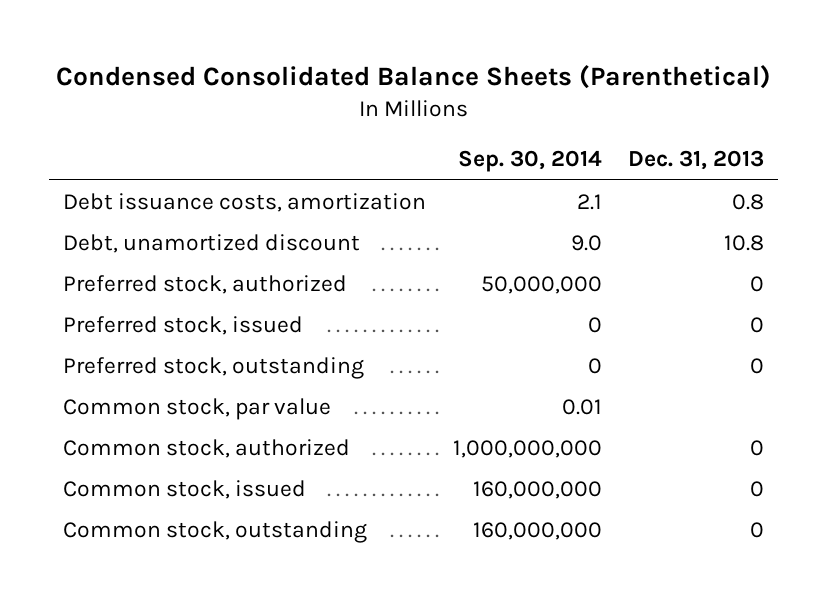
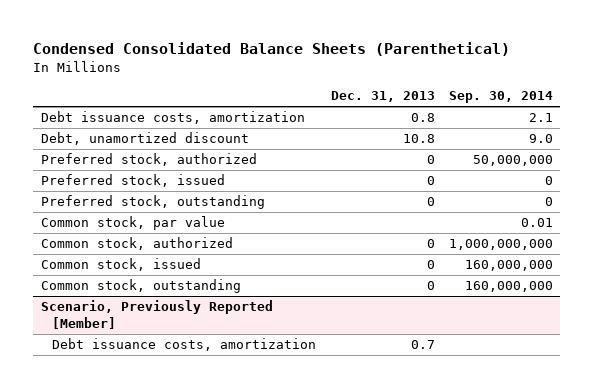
- | Sep. 30, 2014 | Dec. 31, 2013
+ | Dec. 31, 2013 | Sep. 30, 2014
+ Scenario, Previously Reported [Member]
+ Debt issuance costs, amortization | 0.7 |

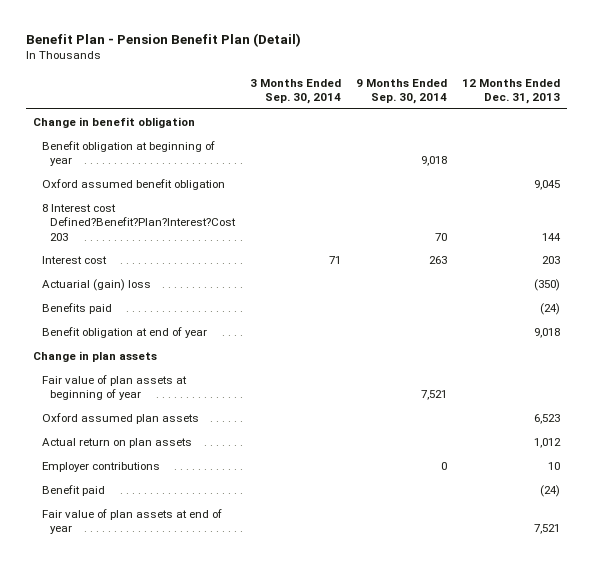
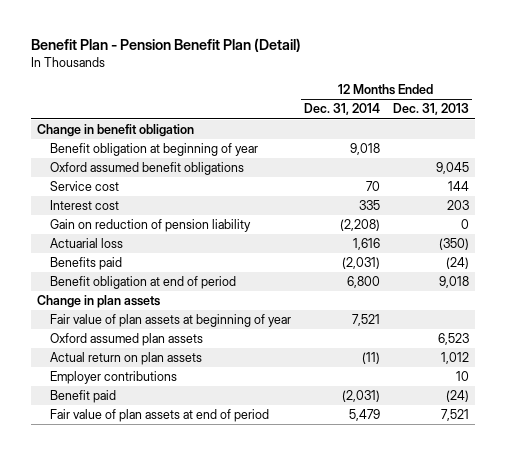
- | 3 Months Ended Sep. 30, 2014 | 9 Months Ended Sep. 30, 2014 | 12 Months Ended Dec. 31, 2013
+ | 12 Months Ended Dec. 31, 2014 | 12 Months Ended Dec. 31, 2013
- Oxford assumed benefit obligation | | | 9,045
- 8 Interest cost Defined?Benefit?Plan?Interest?Cost 203 | | 70 | 144
+ Oxford assumed benefit obligations | | 9,045
+ Service cost | 70 | 144
- Actuarial (gain) loss | | | (350)
+ Gain on reduction of pension liability | (2,208) | 0
+ Actuarial loss | 1,616 | (350)
- Benefit obligation at end of year | | | 9,018
+ Benefit obligation at end of period | 6,800 | 9,018
- Fair value of plan assets at end of year | | | 7,521
+ Fair value of plan assets at end of period | 5,479 | 7,521

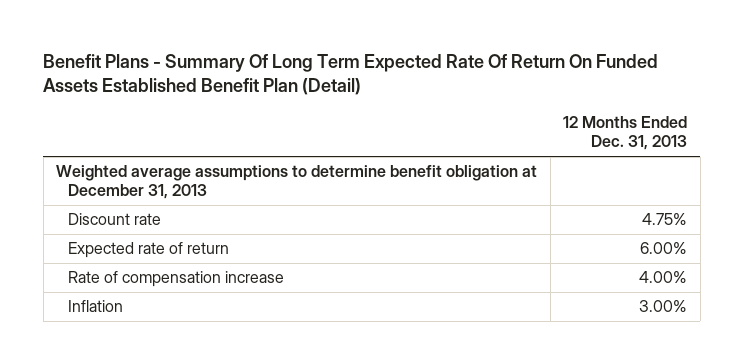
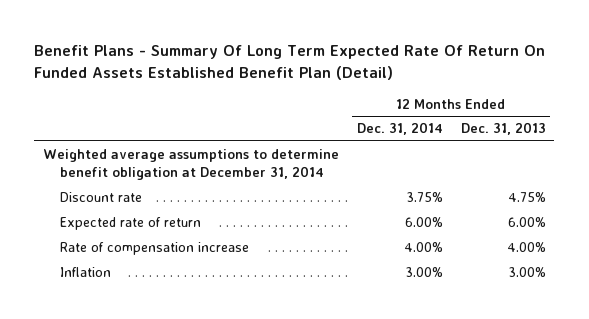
- | 12 Months Ended Dec. 31, 2013
+ | 12 Months Ended Dec. 31, 2014 | 12 Months Ended Dec. 31, 2013
- Weighted average assumptions to determine benefit obligation at December 31, 2013
+ Weighted average assumptions to determine benefit obligation at December 31, 2014

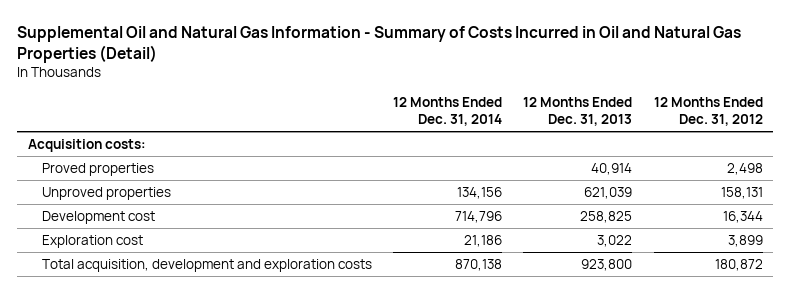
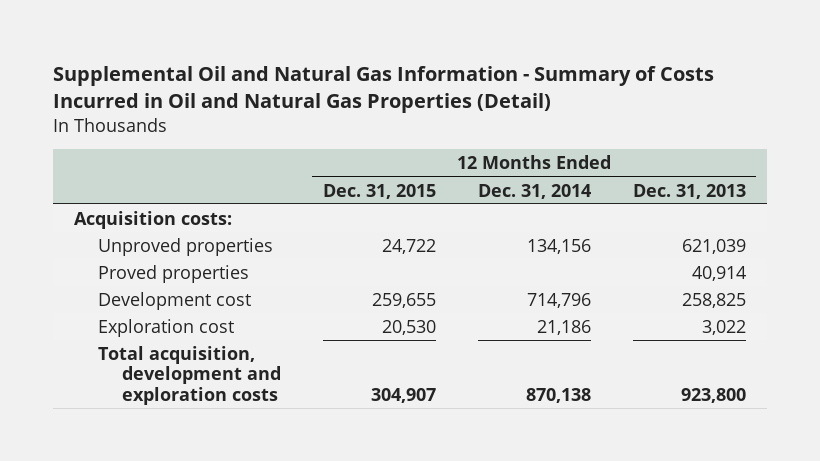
- | 12 Months Ended Dec. 31, 2014 | 12 Months Ended Dec. 31, 2013 | 12 Months Ended Dec. 31, 2012
+ | 12 Months Ended Dec. 31, 2015 | 12 Months Ended Dec. 31, 2014 | 12 Months Ended Dec. 31, 2013
moved down: Proved properties | | | 40,914

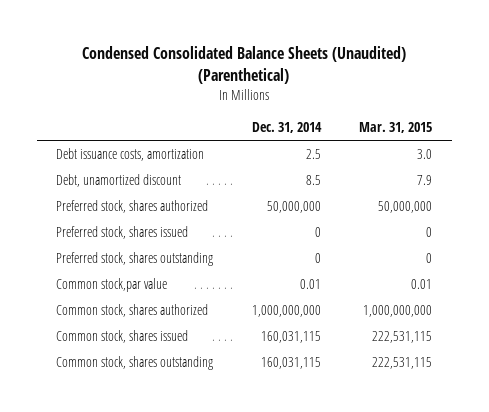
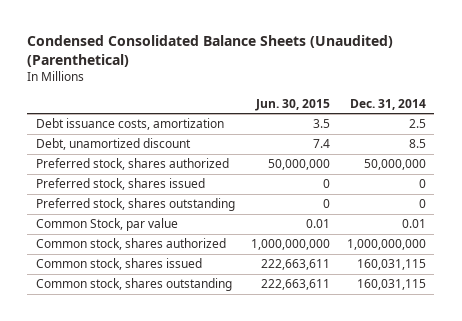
- | Dec. 31, 2014 | Mar. 31, 2015
+ | Jun. 30, 2015 | Dec. 31, 2014
- Common stock,par value | 0.01 | 0.01
+ Common Stock, par value | 0.01 | 0.01

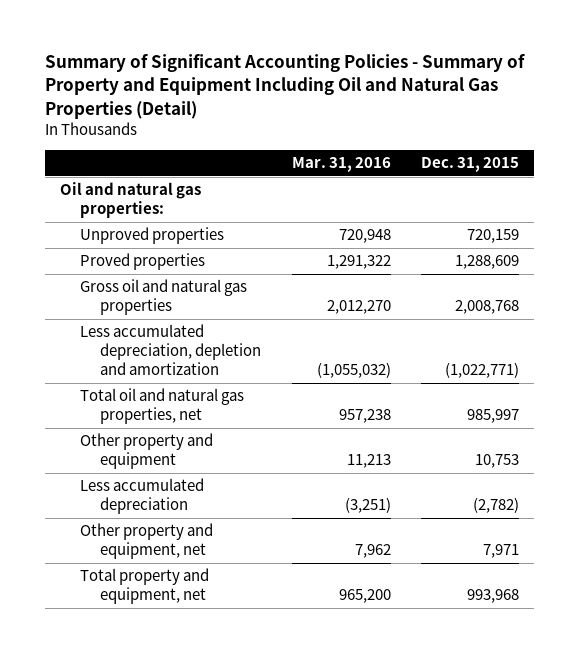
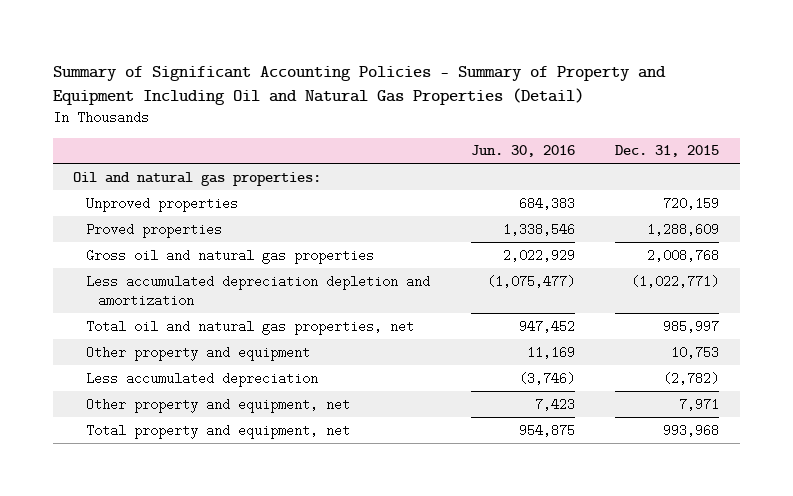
- | Mar. 31, 2016 | Dec. 31, 2015
+ | Jun. 30, 2016 | Dec. 31, 2015
- Less accumulated depreciation, depletion and amortization | (1,055,032) | (1,022,771)
+ Less accumulated depreciation depletion and amortization | (1,075,477) | (1,022,771)

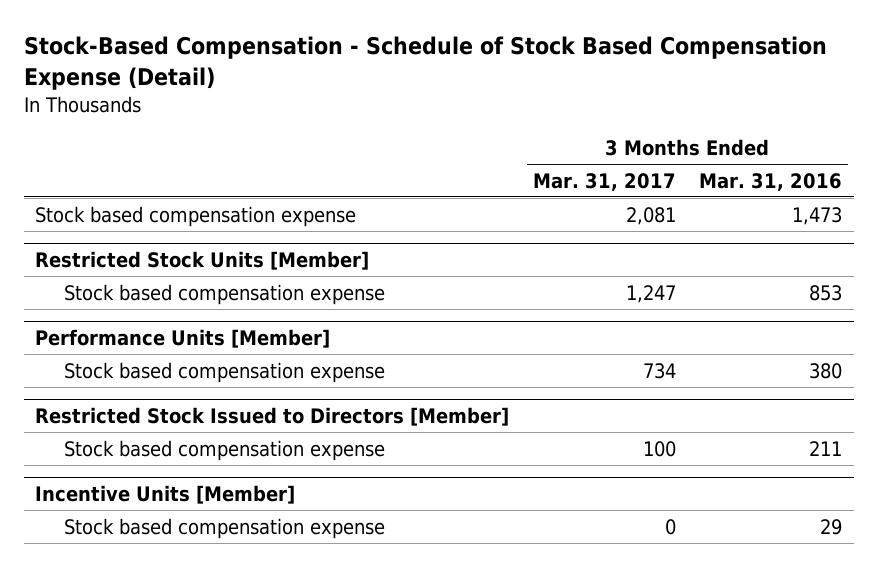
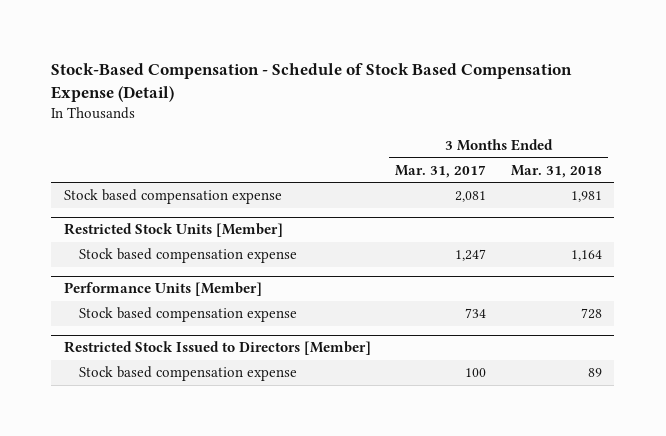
- | 3 Months Ended Mar. 31, 2017 | 3 Months Ended Mar. 31, 2016
+ | 3 Months Ended Mar. 31, 2017 | 3 Months Ended Mar. 31, 2018
- Incentive Units [Member]
- Stock based compensation expense | 0 | 29

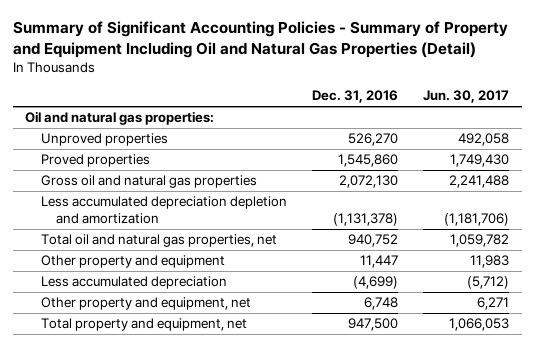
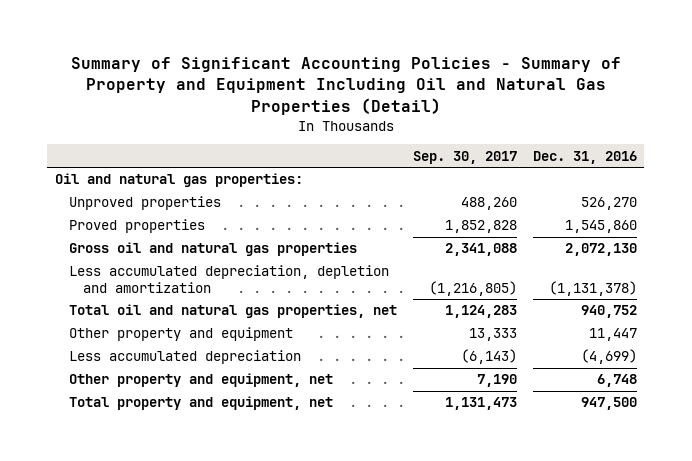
- | Dec. 31, 2016 | Jun. 30, 2017
+ | Sep. 30, 2017 | Dec. 31, 2016
- Less accumulated depreciation depletion and amortization | (1,131,378) | (1,181,706)
+ Less accumulated depreciation, depletion and amortization | (1,216,805) | (1,131,378)

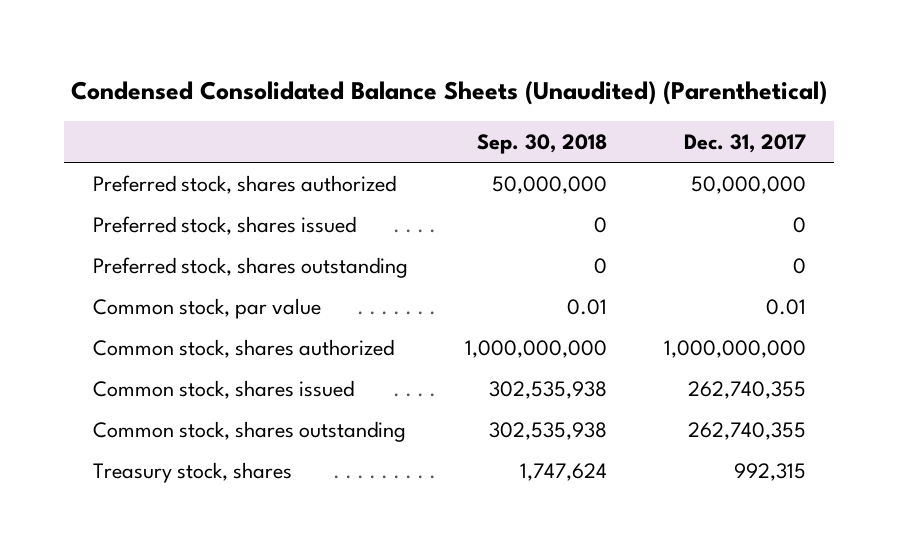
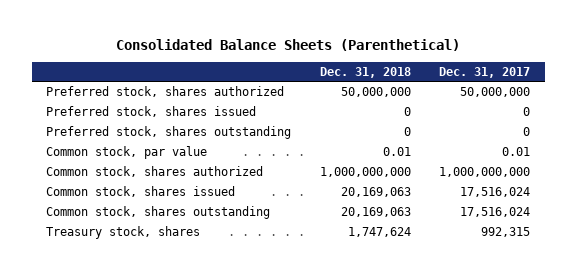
- Condensed Consolidated Balance Sheets (Unaudited) (Parenthetical)
+ Consolidated Balance Sheets (Parenthetical)
- | Sep. 30, 2018 | Dec. 31, 2017
+ | Dec. 31, 2018 | Dec. 31, 2017
- Common stock, shares issued | 302,535,938 | 262,740,355
- Common stock, shares outstanding | 302,535,938 | 262,740,355
+ Common stock, shares issued | 20,169,063 | 17,516,024
+ Common stock, shares outstanding | 20,169,063 | 17,516,024

